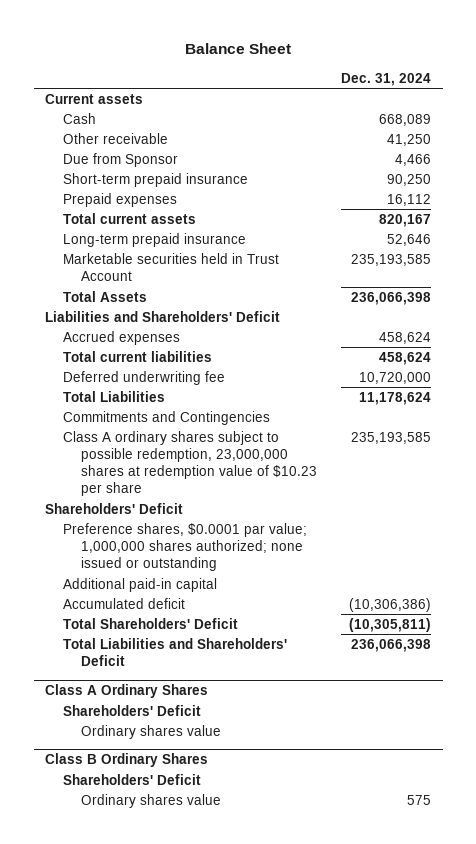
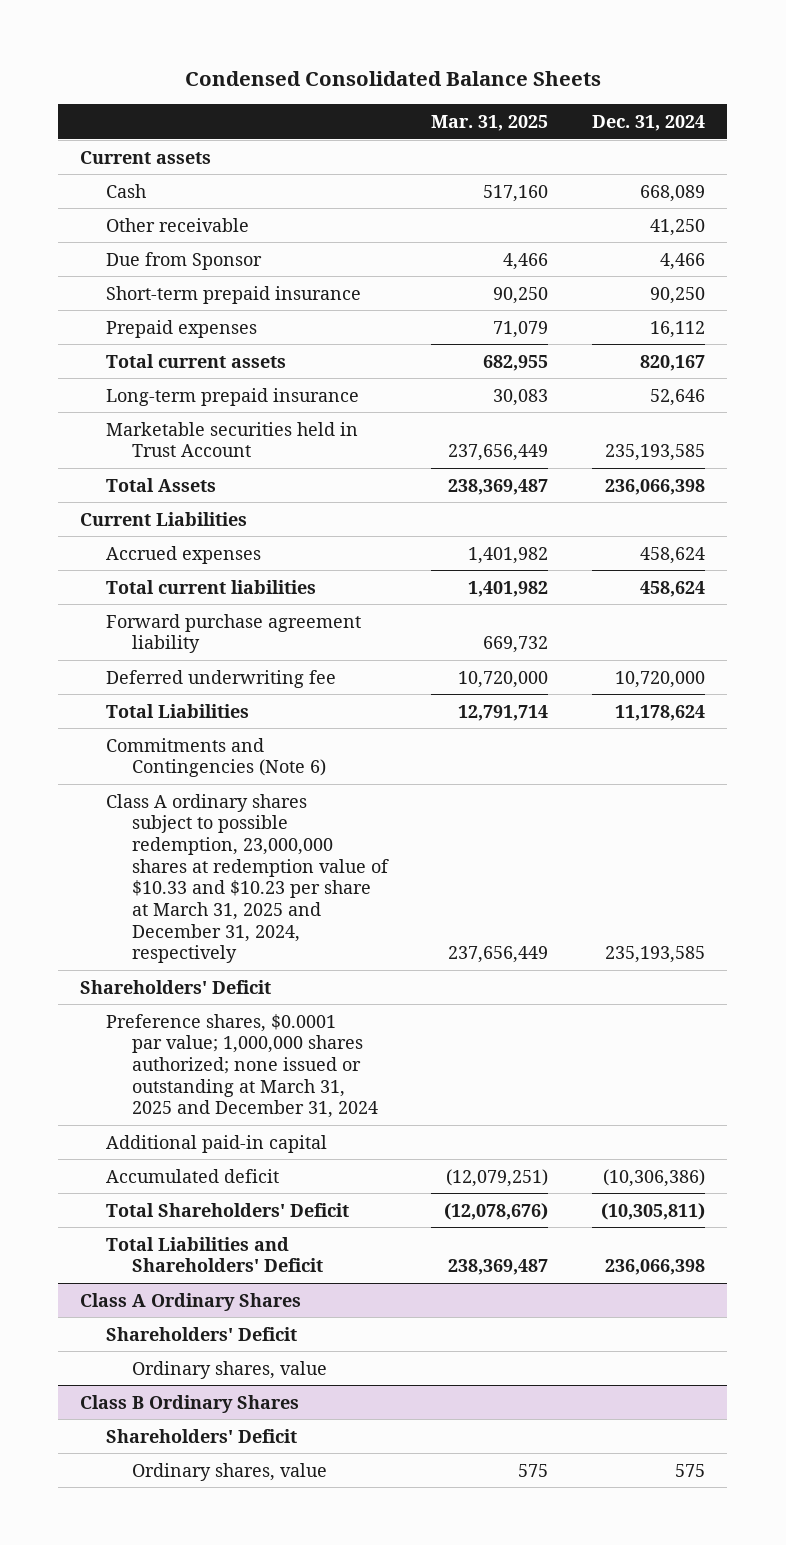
- Balance Sheet
+ Condensed Consolidated Balance Sheets
- | Dec. 31, 2024
+ | Mar. 31, 2025 | Dec. 31, 2024
- Liabilities and Shareholders' Deficit
+ Current Liabilities
+ Forward purchase agreement liability | 669,732 |
- Commitments and Contingencies
- Class A ordinary shares subject to possible redemption, 23,000,000 shares at redemption value of $10.23 per share | 235,193,585
+ Commitments and Contingencies (Note 6)
+ Class A ordinary shares subject to possible redemption, 23,000,000 shares at redemption value of $10.33 and $10.23 per share at March 31, 2025 and December 31, 2024, respectively | 237,656,449 | 235,193,585
- Preference shares, $0.0001 par value; 1,000,000 shares authorized; none issued or outstanding
+ Preference shares, $0.0001 par value; 1,000,000 shares authorized; none issued or outstanding at March 31, 2025 and December 31, 2024
@ Class A Ordinary Shares
- Ordinary shares value
+ Ordinary shares, value
@ Class B Ordinary Shares
- Ordinary shares value | 575
+ Ordinary shares, value | 575 | 575

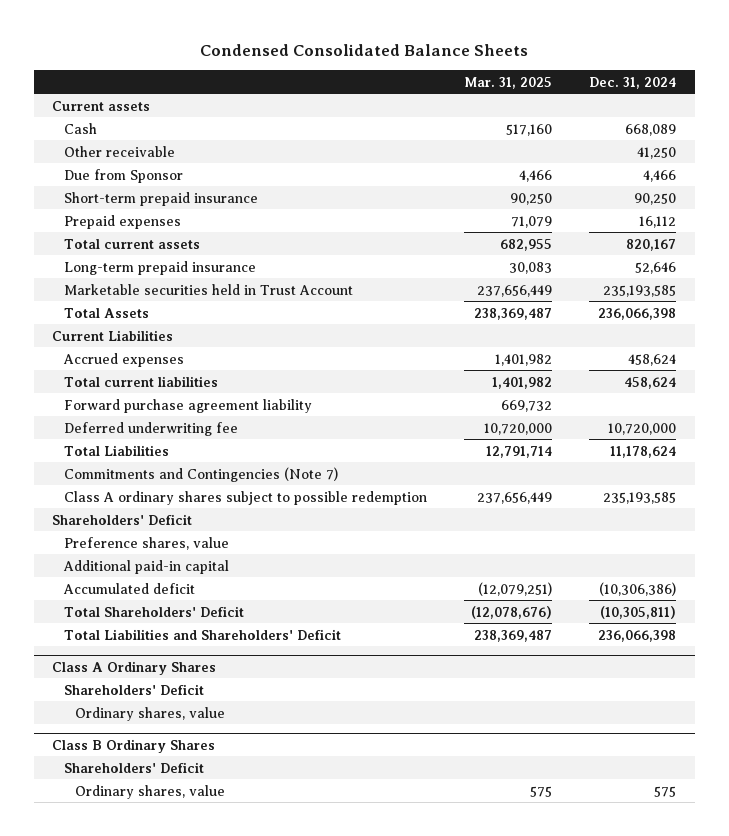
- Commitments and Contingencies (Note 6)
- Class A ordinary shares subject to possible redemption, 23,000,000 shares at redemption value of $10.33 and $10.23 per share at March 31, 2025 and December 31, 2024, respectively | 237,656,449 | 235,193,585
+ Commitments and Contingencies (Note 7)
+ Class A ordinary shares subject to possible redemption | 237,656,449 | 235,193,585
- Preference shares, $0.0001 par value; 1,000,000 shares authorized; none issued or outstanding at March 31, 2025 and December 31, 2024
+ Preference shares, value

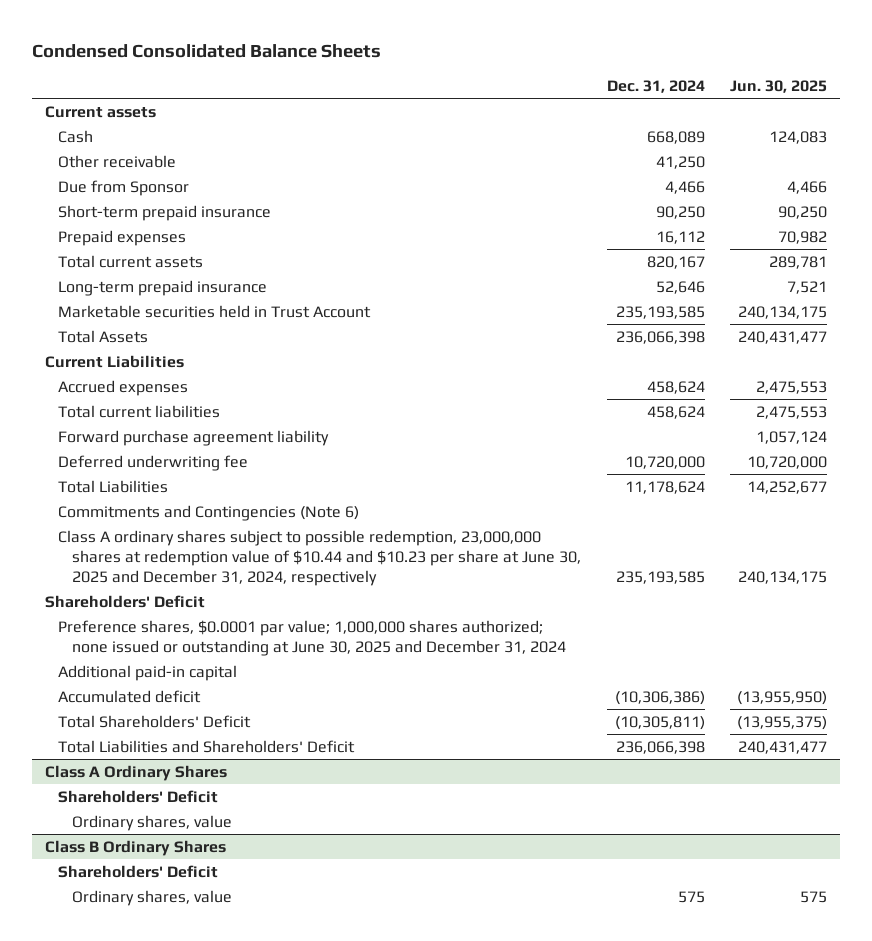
- | Mar. 31, 2025 | Dec. 31, 2024
+ | Dec. 31, 2024 | Jun. 30, 2025
- Commitments and Contingencies (Note 7)
- Class A ordinary shares subject to possible redemption | 237,656,449 | 235,193,585
+ Commitments and Contingencies (Note 6)
+ Class A ordinary shares subject to possible redemption, 23,000,000 shares at redemption value of $10.44 and $10.23 per share at June 30, 2025 and December 31, 2024, respectively | 235,193,585 | 240,134,175
- Preference shares, value
+ Preference shares, $0.0001 par value; 1,000,000 shares authorized; none issued or outstanding at June 30, 2025 and December 31, 2024

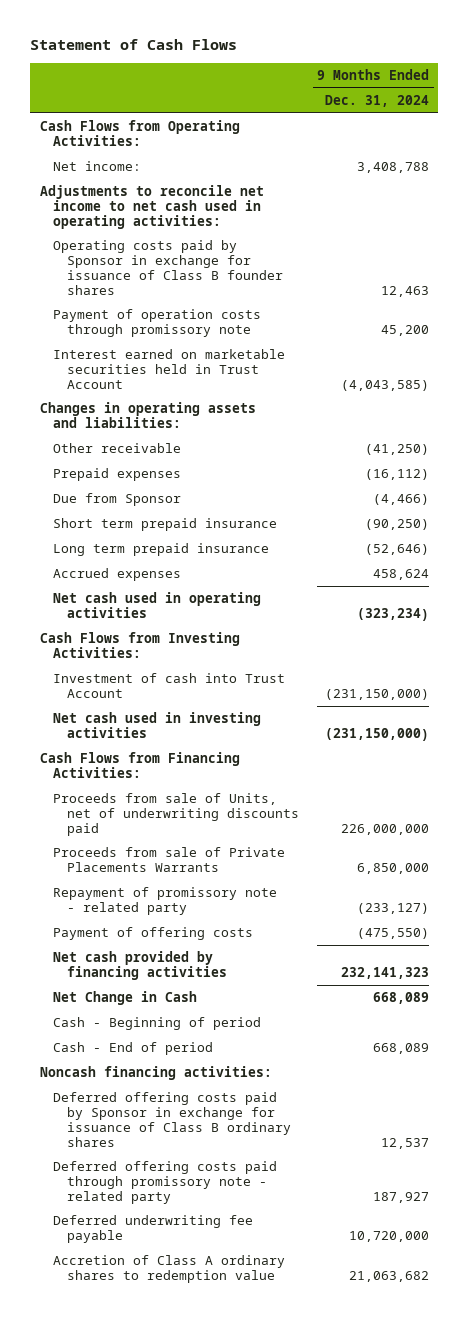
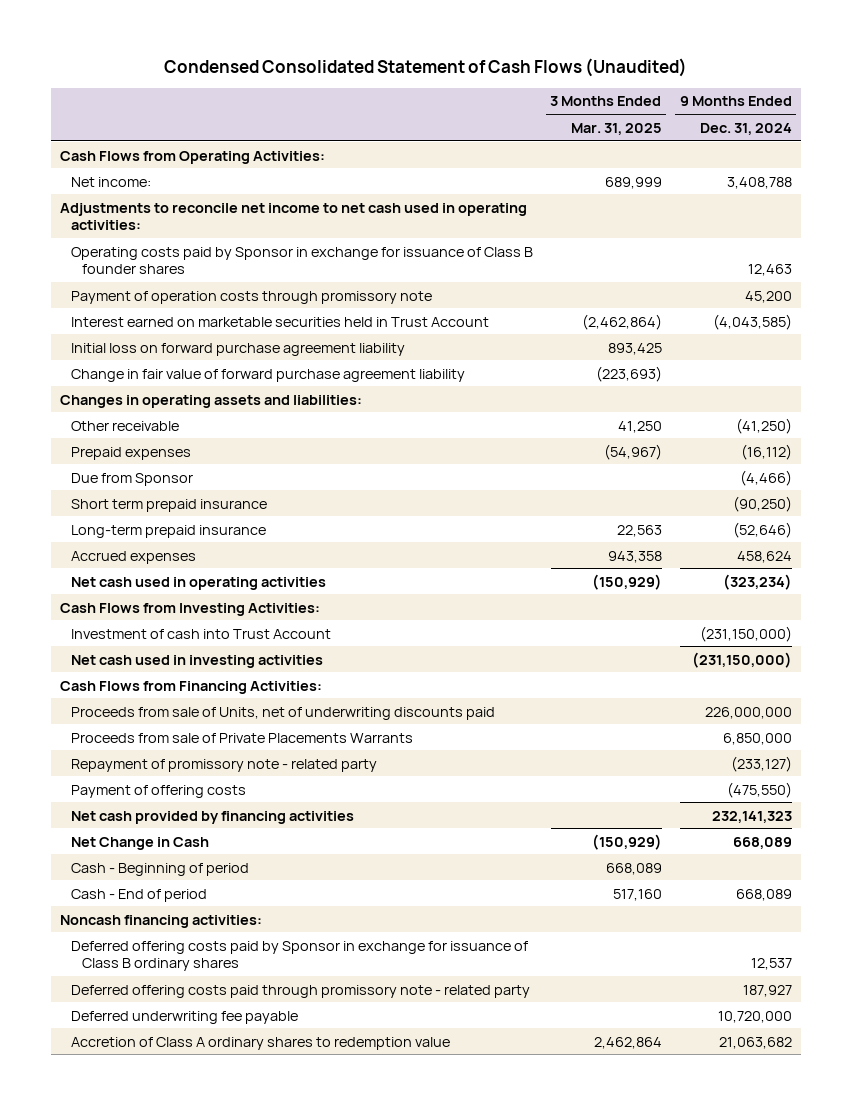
- Statement of Cash Flows
+ Condensed Consolidated Statement of Cash Flows (Unaudited)
- | 9 Months Ended Dec. 31, 2024
+ | 3 Months Ended Mar. 31, 2025 | 9 Months Ended Dec. 31, 2024
+ Initial loss on forward purchase agreement liability | 893,425 |
+ Change in fair value of forward purchase agreement liability | (223,693) |
- Long term prepaid insurance | (52,646)
+ Long-term prepaid insurance | 22,563 | (52,646)

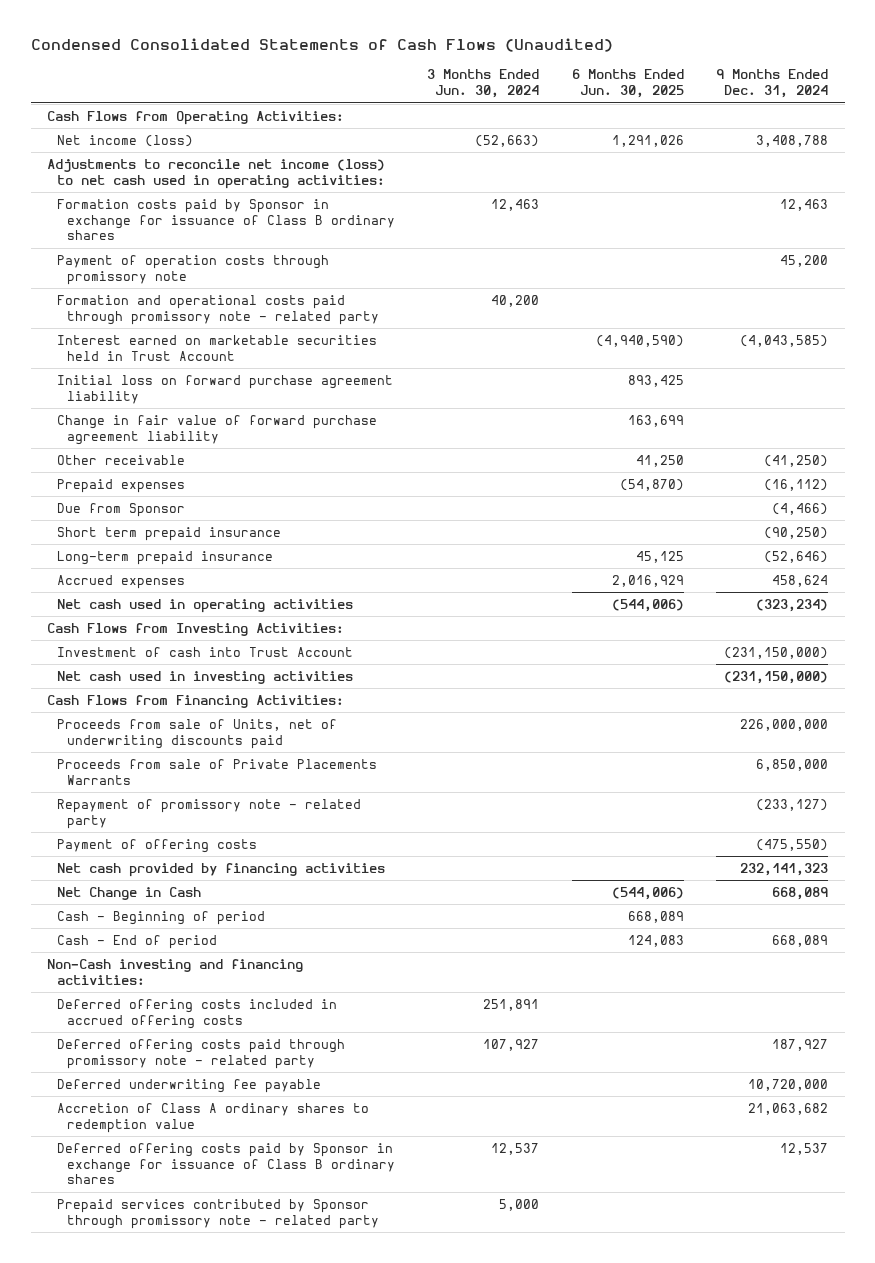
- Condensed Consolidated Statement of Cash Flows (Unaudited)
+ Condensed Consolidated Statements of Cash Flows (Unaudited)
- | 3 Months Ended Mar. 31, 2025 | 9 Months Ended Dec. 31, 2024
+ | 3 Months Ended Jun. 30, 2024 | 6 Months Ended Jun. 30, 2025 | 9 Months Ended Dec. 31, 2024
- Net income: | 689,999 | 3,408,788
- Adjustments to reconcile net income to net cash used in operating activities:
- Operating costs paid by Sponsor in exchange for issuance of Class B founder shares | | 12,463
+ Net income (loss) | (52,663) | 1,291,026 | 3,408,788
+ Adjustments to reconcile net income (loss) to net cash used in operating activities:
+ Formation costs paid by Sponsor in exchange for issuance of Class B ordinary shares | 12,463 | | 12,463
+ Formation and operational costs paid through promissory note - related party | 40,200 | |
- Changes in operating assets and liabilities:
- Noncash financing activities:
+ Non-Cash investing and financing activities:
+ Deferred offering costs included in accrued offering costs | 251,891 | |
moved down: Deferred offering costs paid by Sponsor in exchange for issuance of Class B ordinary shares | 12,537 | | 12,537
+ Prepaid services contributed by Sponsor through promissory note - related party | 5,000 | |

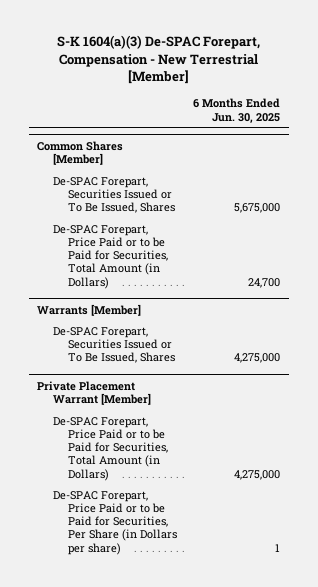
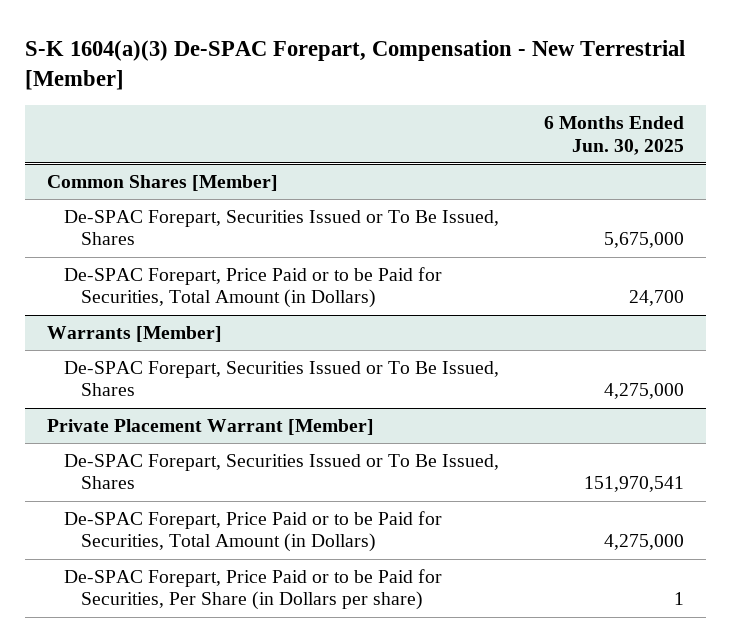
@ Private Placement Warrant [Member]
+ De-SPAC Forepart, Securities Issued or To Be Issued, Shares | 151,970,541

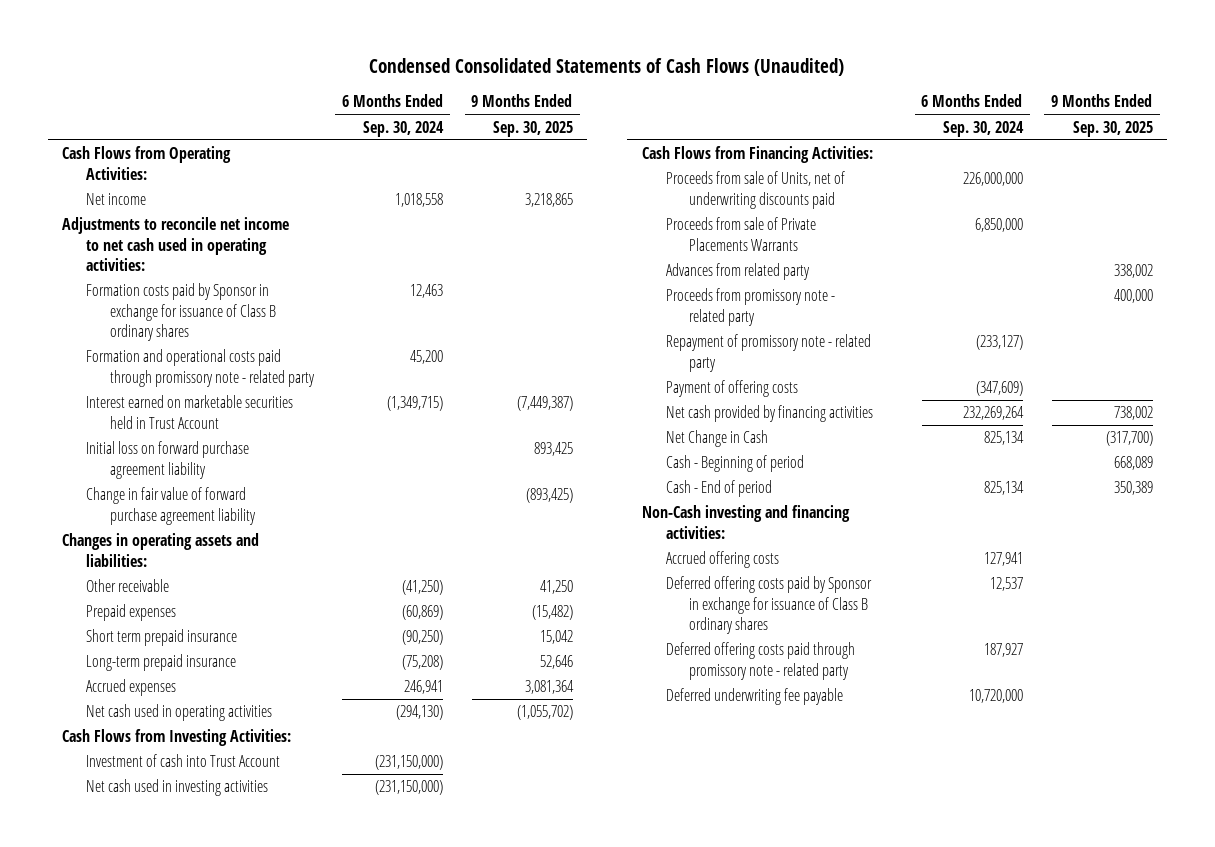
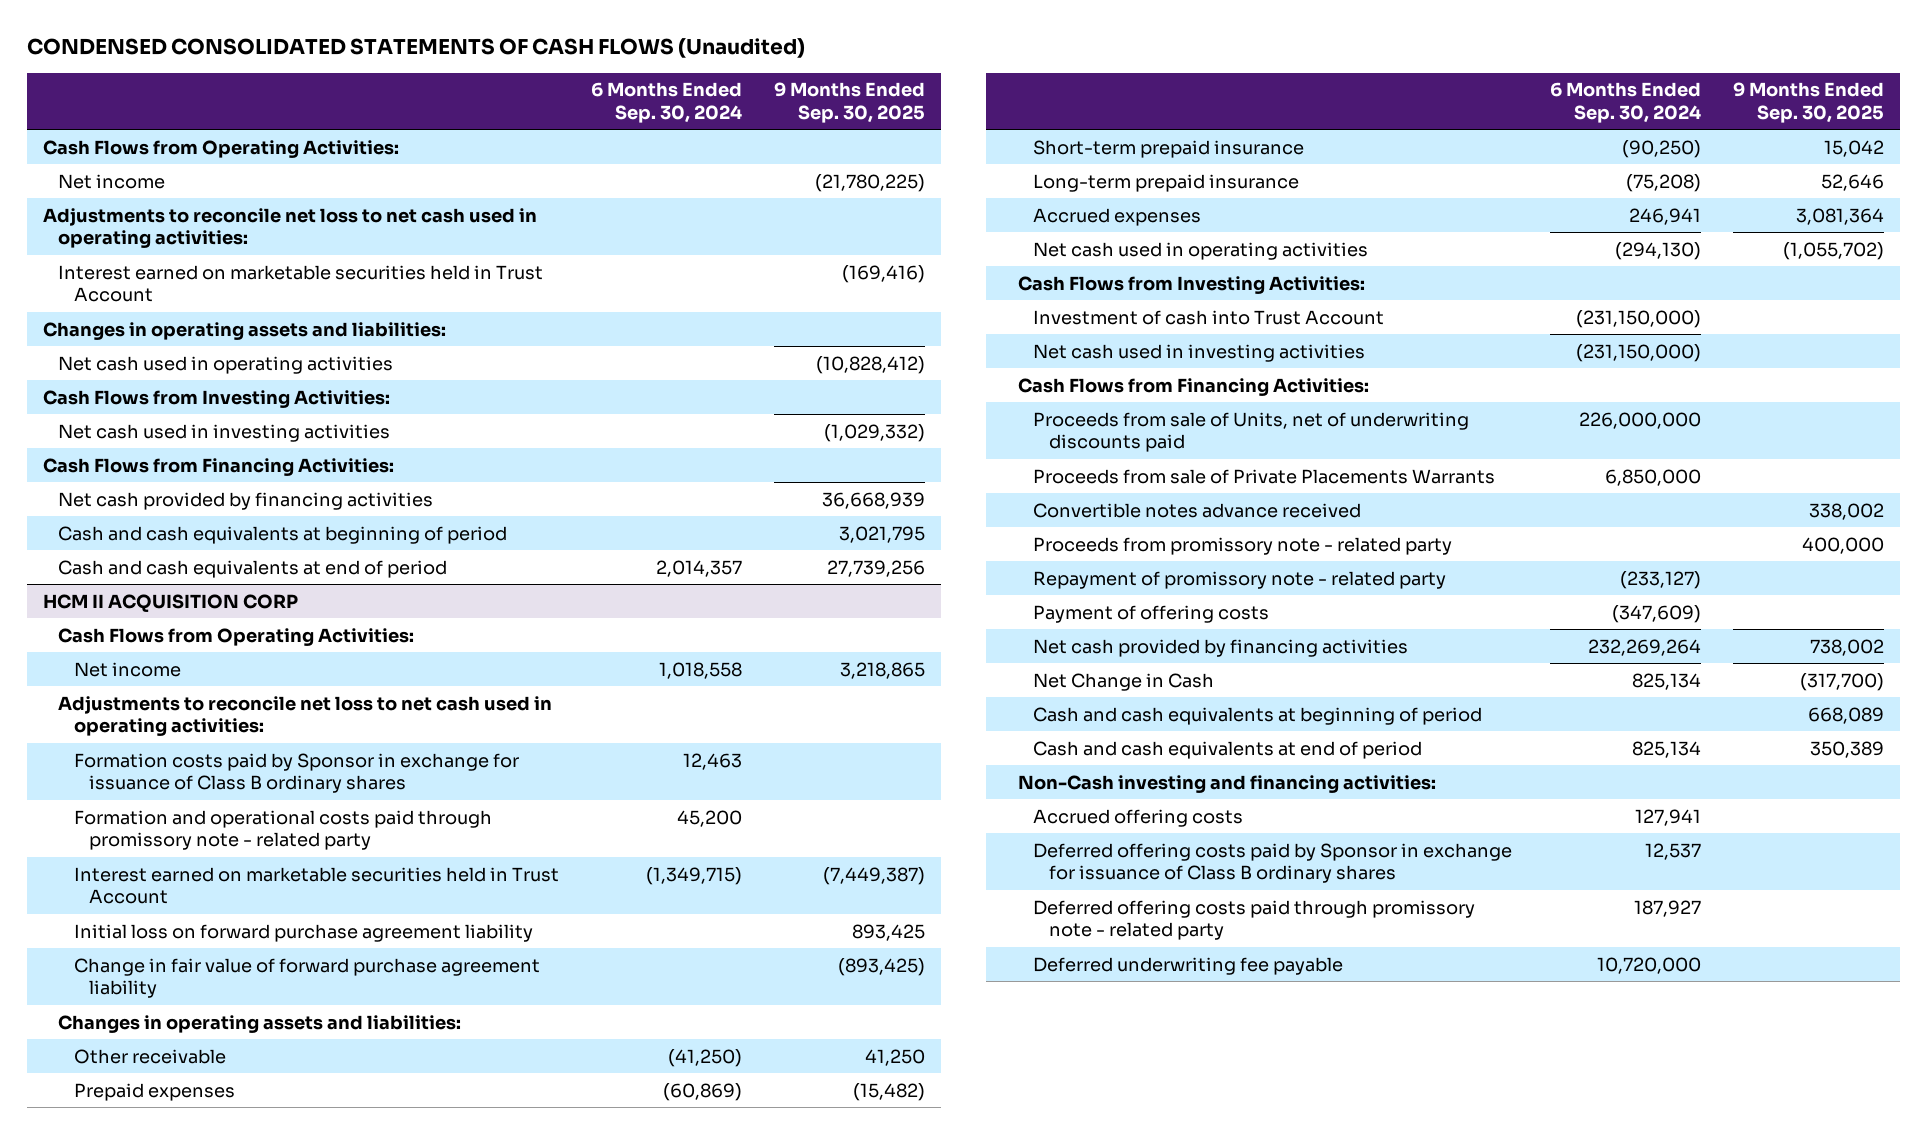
- Condensed Consolidated Statements of Cash Flows (Unaudited)
+ CONDENSED CONSOLIDATED STATEMENTS OF CASH FLOWS (Unaudited)
+ Net income | | (21,780,225)
+ Adjustments to reconcile net loss to net cash used in operating activities:
+ Interest earned on marketable securities held in Trust Account | | (169,416)
+ Changes in operating assets and liabilities:
+ Net cash used in operating activities | | (10,828,412)
+ Cash Flows from Investing Activities:
+ Net cash used in investing activities | | (1,029,332)
+ Cash Flows from Financing Activities:
+ Net cash provided by financing activities | | 36,668,939
+ Cash and cash equivalents at beginning of period | | 3,021,795
+ Cash and cash equivalents at end of period | 2,014,357 | 27,739,256
+ HCM II ACQUISITION CORP
+ Cash Flows from Operating Activities:
- Adjustments to reconcile net income to net cash used in operating activities:
+ Adjustments to reconcile net loss to net cash used in operating activities:
- Short term prepaid insurance | (90,250) | 15,042
+ Short-term prepaid insurance | (90,250) | 15,042
- Advances from related party | | 338,002
+ Convertible notes advance received | | 338,002
- Cash - Beginning of period | | 668,089
- Cash - End of period | 825,134 | 350,389
+ Cash and cash equivalents at beginning of period | | 668,089
+ Cash and cash equivalents at end of period | 825,134 | 350,389

